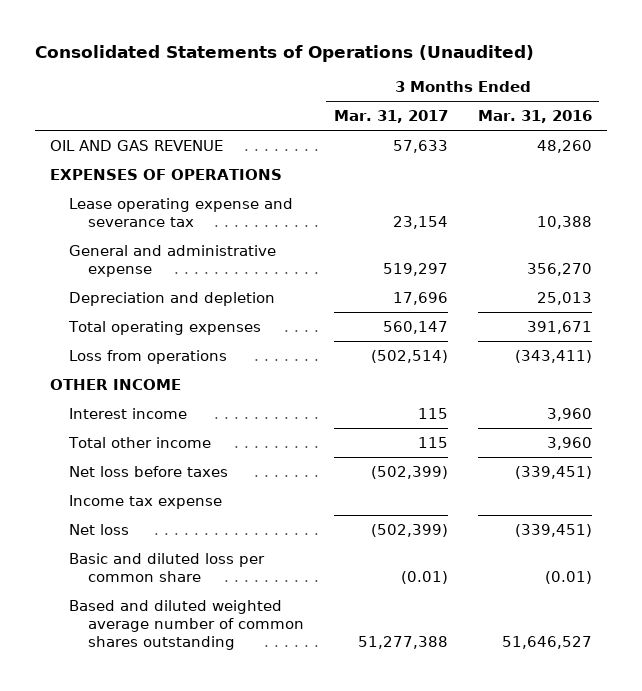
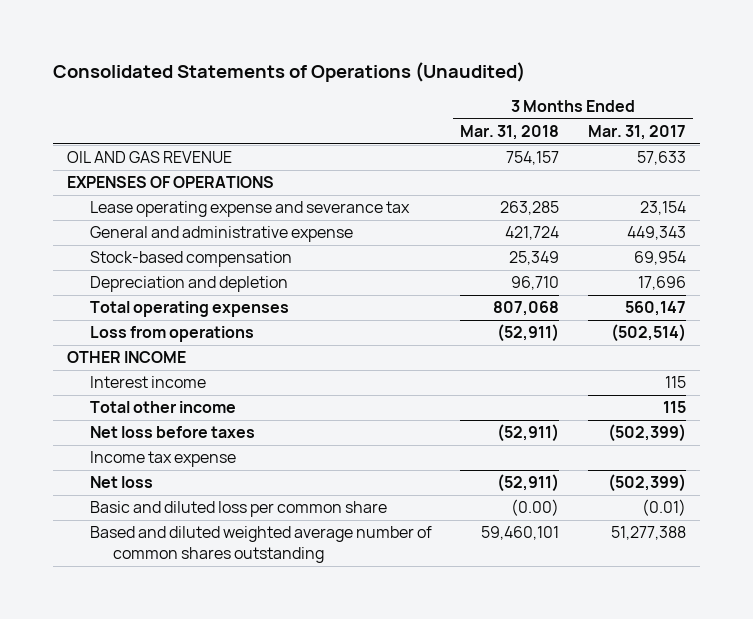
- | 3 Months Ended Mar. 31, 2017 | 3 Months Ended Mar. 31, 2016
+ | 3 Months Ended Mar. 31, 2018 | 3 Months Ended Mar. 31, 2017
- General and administrative expense | 519,297 | 356,270
+ General and administrative expense | 421,724 | 449,343
+ Stock-based compensation | 25,349 | 69,954

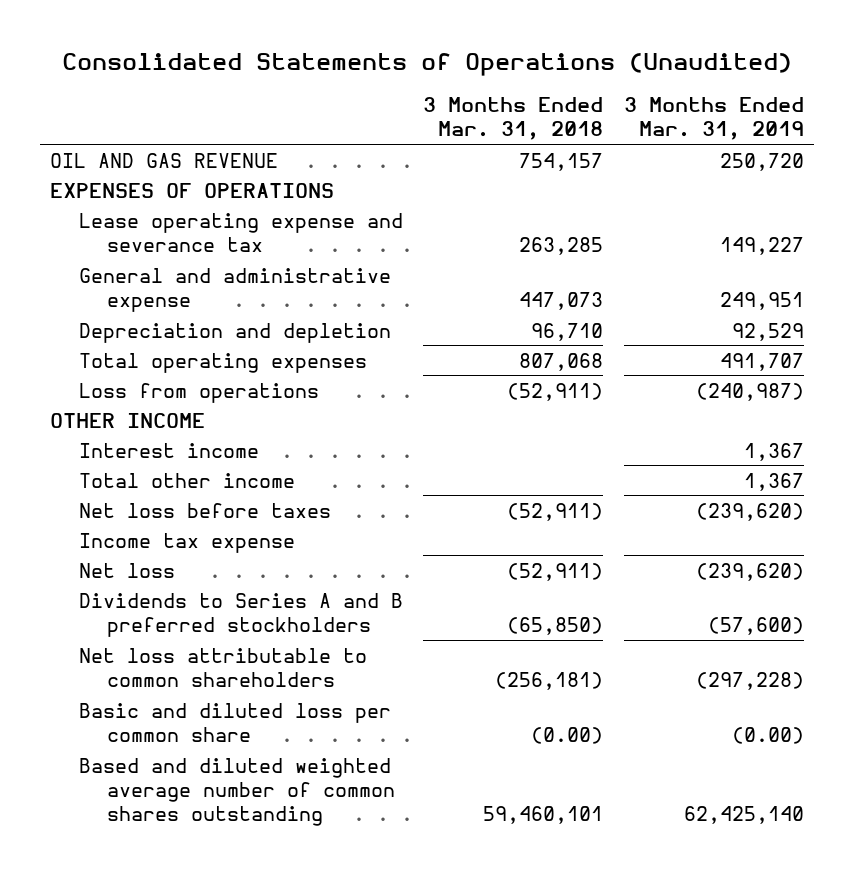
- | 3 Months Ended Mar. 31, 2018 | 3 Months Ended Mar. 31, 2017
+ | 3 Months Ended Mar. 31, 2018 | 3 Months Ended Mar. 31, 2019
- General and administrative expense | 421,724 | 449,343
- Stock-based compensation | 25,349 | 69,954
+ General and administrative expense | 447,073 | 249,951
+ Dividends to Series A and B preferred stockholders | (65,850) | (57,600)
+ Net loss attributable to common shareholders | (256,181) | (297,228)

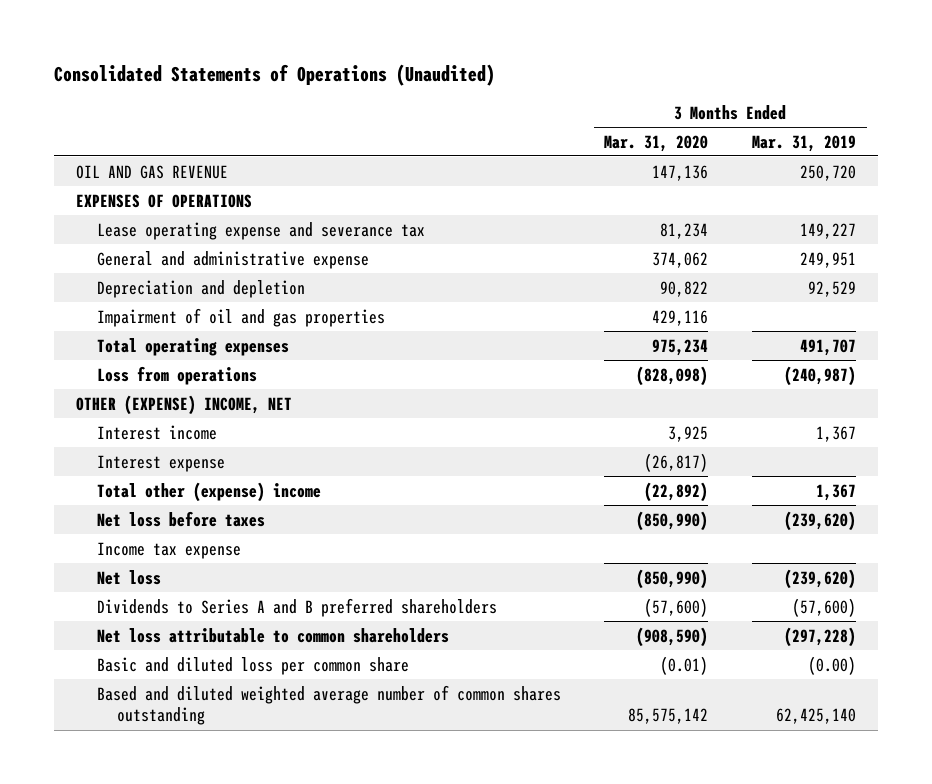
- | 3 Months Ended Mar. 31, 2018 | 3 Months Ended Mar. 31, 2019
+ | 3 Months Ended Mar. 31, 2020 | 3 Months Ended Mar. 31, 2019
+ Impairment of oil and gas properties | 429,116 |
- OTHER INCOME
+ OTHER (EXPENSE) INCOME, NET
- Total other income | | 1,367
+ Interest expense | (26,817) |
+ Total other (expense) income | (22,892) | 1,367
- Dividends to Series A and B preferred stockholders | (65,850) | (57,600)
+ Dividends to Series A and B preferred shareholders | (57,600) | (57,600)

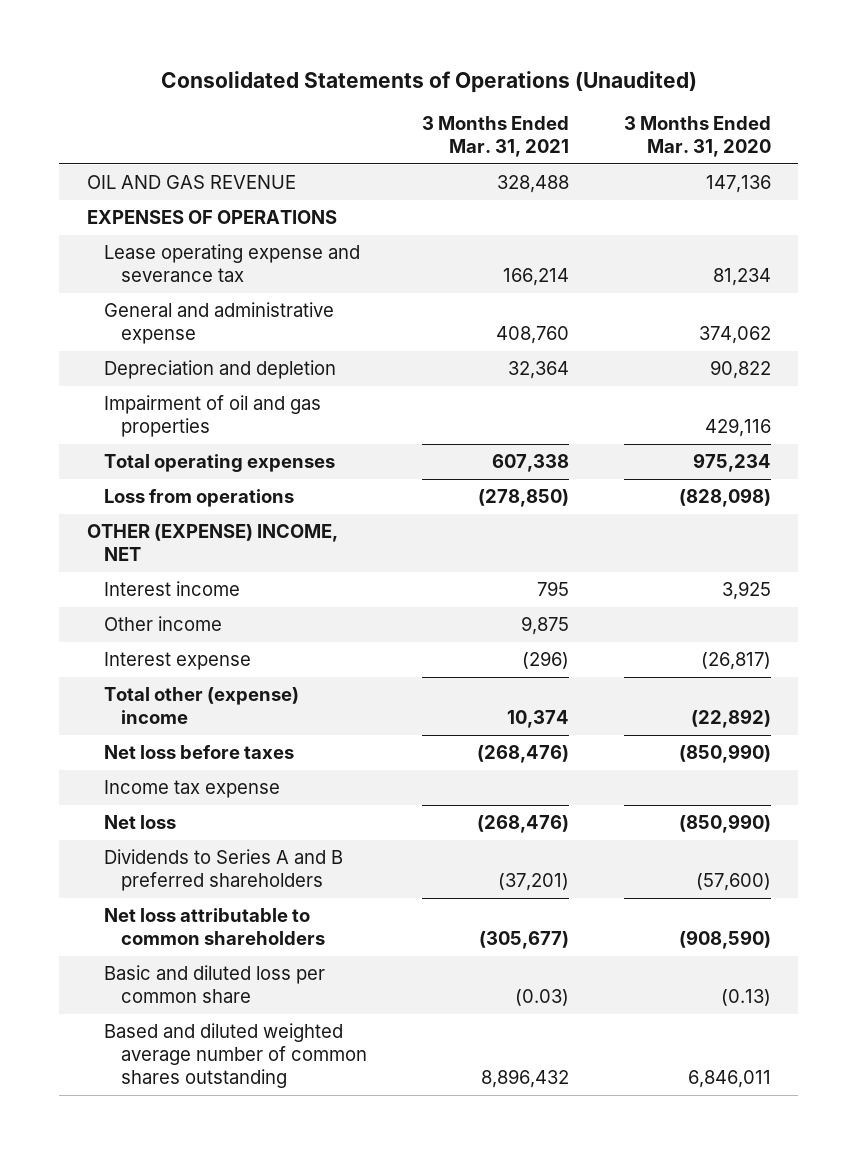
- | 3 Months Ended Mar. 31, 2020 | 3 Months Ended Mar. 31, 2019
+ | 3 Months Ended Mar. 31, 2021 | 3 Months Ended Mar. 31, 2020
+ Other income | 9,875 |
- Basic and diluted loss per common share | (0.01) | (0.00)
- Based and diluted weighted average number of common shares outstanding | 85,575,142 | 62,425,140
+ Basic and diluted loss per common share | (0.03) | (0.13)
+ Based and diluted weighted average number of common shares outstanding | 8,896,432 | 6,846,011

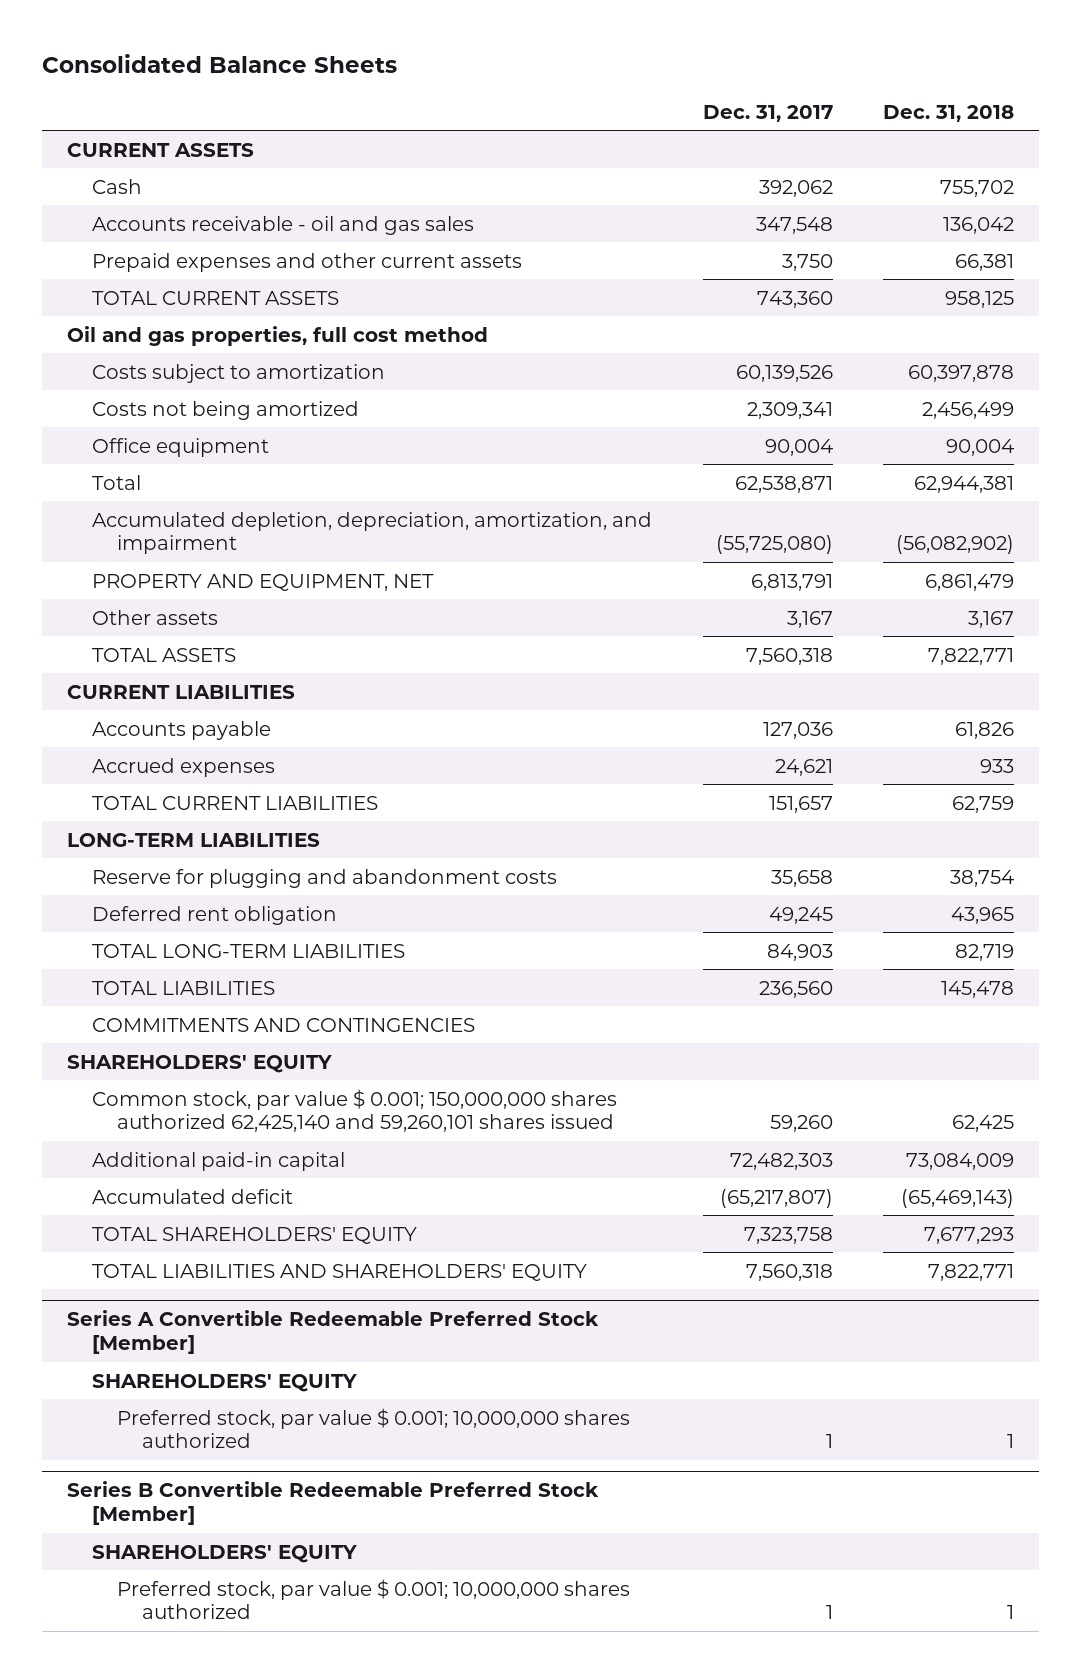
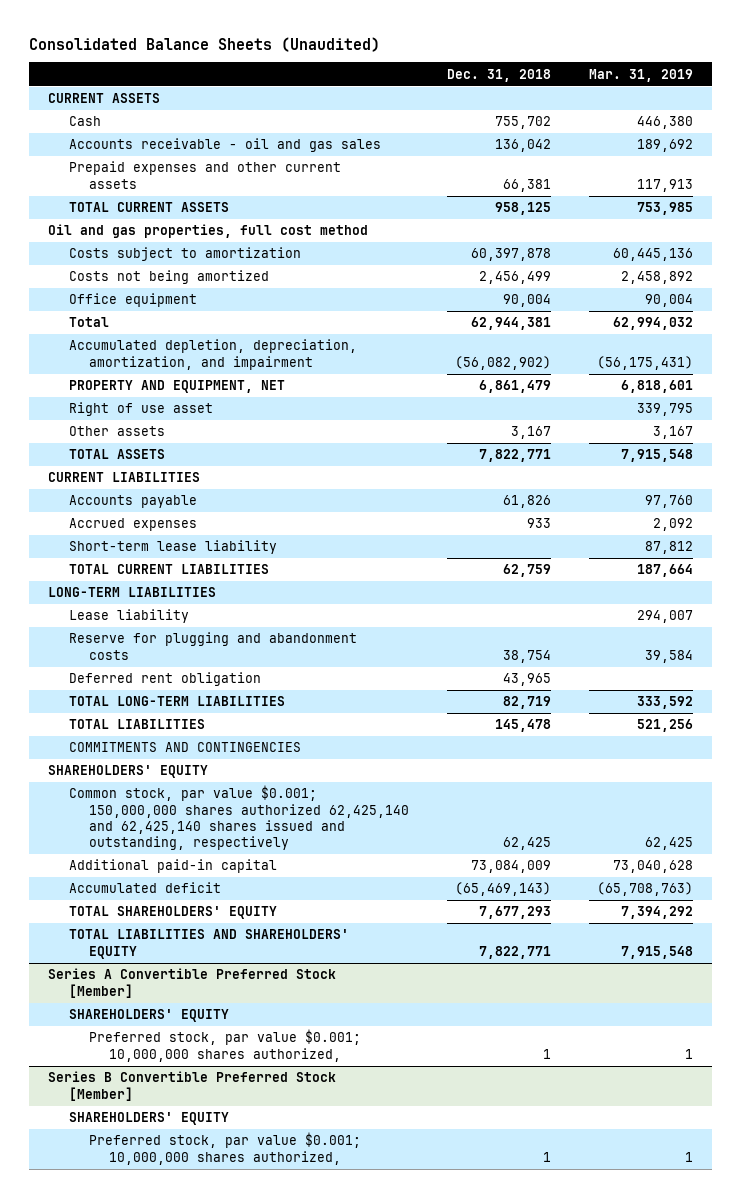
- Consolidated Balance Sheets
+ Consolidated Balance Sheets (Unaudited)
- | Dec. 31, 2017 | Dec. 31, 2018
+ | Dec. 31, 2018 | Mar. 31, 2019
+ Right of use asset | | 339,795
+ Short-term lease liability | | 87,812
+ Lease liability | | 294,007
- Common stock, par value $ 0.001; 150,000,000 shares authorized 62,425,140 and 59,260,101 shares issued | 59,260 | 62,425
+ Common stock, par value $0.001; 150,000,000 shares authorized 62,425,140 and 62,425,140 shares issued and outstanding, respectively | 62,425 | 62,425
- Series A Convertible Redeemable Preferred Stock [Member]
+ Series A Convertible Preferred Stock [Member]
- Preferred stock, par value $ 0.001; 10,000,000 shares authorized | 1 | 1
- Series B Convertible Redeemable Preferred Stock [Member]
+ Preferred stock, par value $0.001; 10,000,000 shares authorized, | 1 | 1
+ Series B Convertible Preferred Stock [Member]
- Preferred stock, par value $ 0.001; 10,000,000 shares authorized | 1 | 1
+ Preferred stock, par value $0.001; 10,000,000 shares authorized, | 1 | 1

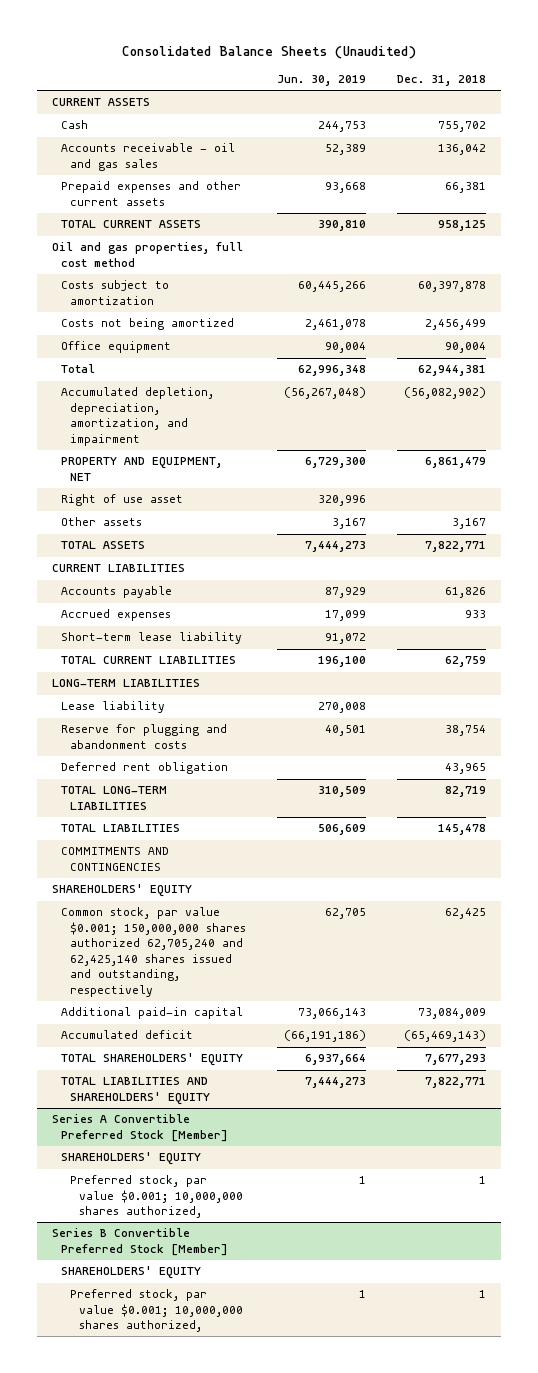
- | Dec. 31, 2018 | Mar. 31, 2019
+ | Jun. 30, 2019 | Dec. 31, 2018
- Common stock, par value $0.001; 150,000,000 shares authorized 62,425,140 and 62,425,140 shares issued and outstanding, respectively | 62,425 | 62,425
+ Common stock, par value $0.001; 150,000,000 shares authorized 62,705,240 and 62,425,140 shares issued and outstanding, respectively | 62,705 | 62,425

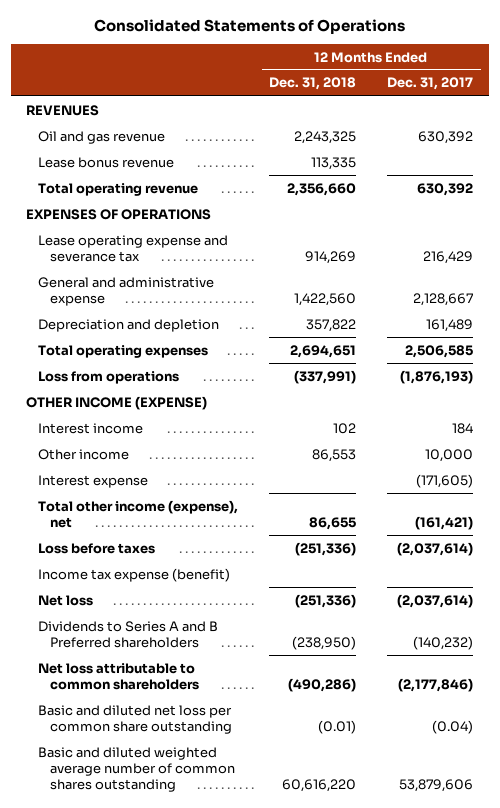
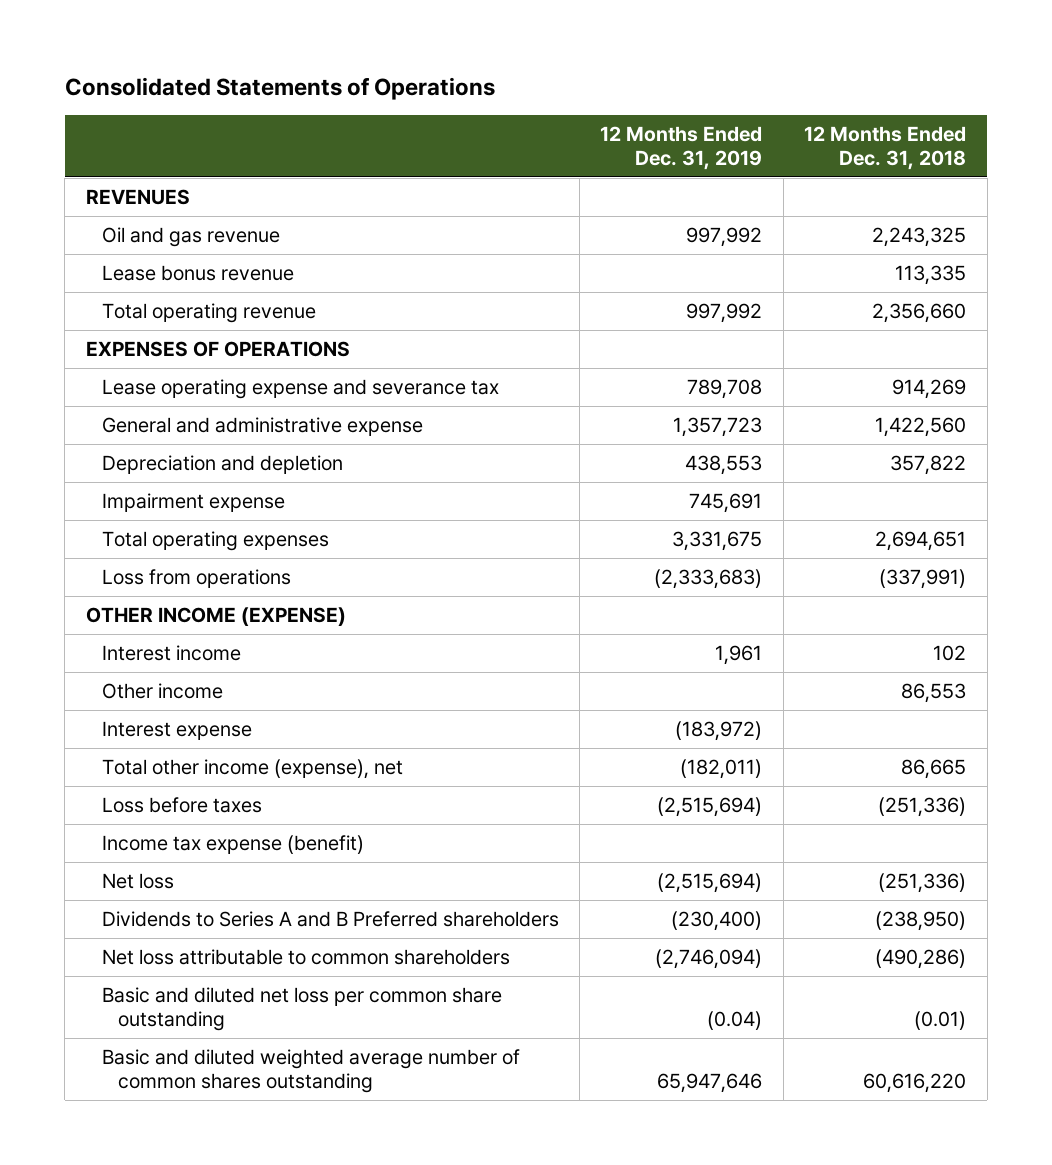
- | 12 Months Ended Dec. 31, 2018 | 12 Months Ended Dec. 31, 2017
+ | 12 Months Ended Dec. 31, 2019 | 12 Months Ended Dec. 31, 2018
+ Impairment expense | 745,691 |
- Total other income (expense), net | 86,655 | (161,421)
+ Total other income (expense), net | (182,011) | 86,665

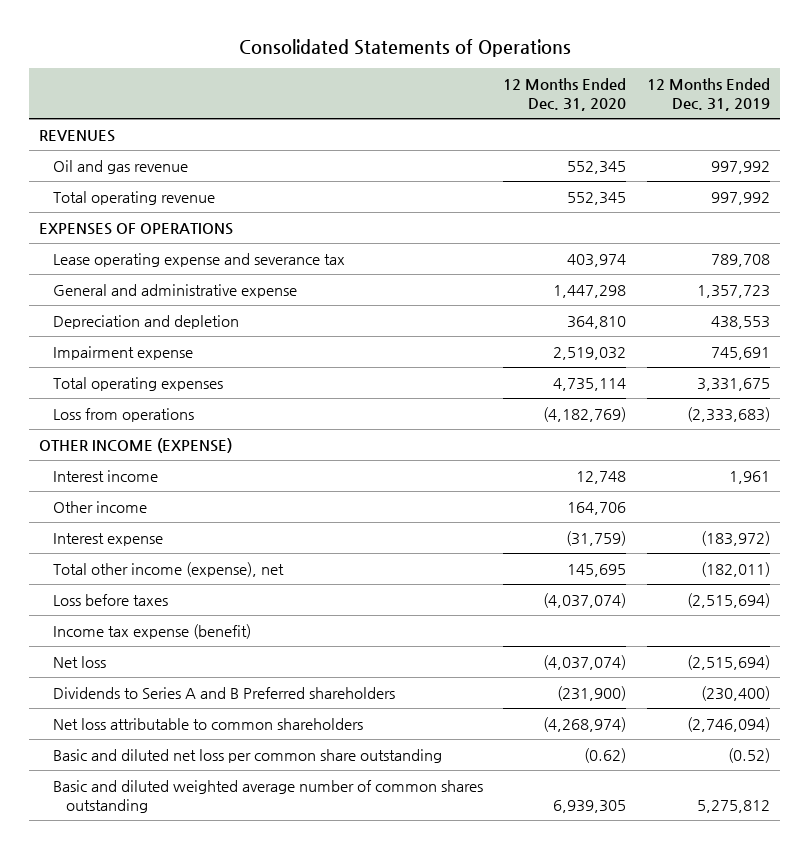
- | 12 Months Ended Dec. 31, 2019 | 12 Months Ended Dec. 31, 2018
+ | 12 Months Ended Dec. 31, 2020 | 12 Months Ended Dec. 31, 2019
- Lease bonus revenue | | 113,335
- Basic and diluted net loss per common share outstanding | (0.04) | (0.01)
- Basic and diluted weighted average number of common shares outstanding | 65,947,646 | 60,616,220
+ Basic and diluted net loss per common share outstanding | (0.62) | (0.52)
+ Basic and diluted weighted average number of common shares outstanding | 6,939,305 | 5,275,812

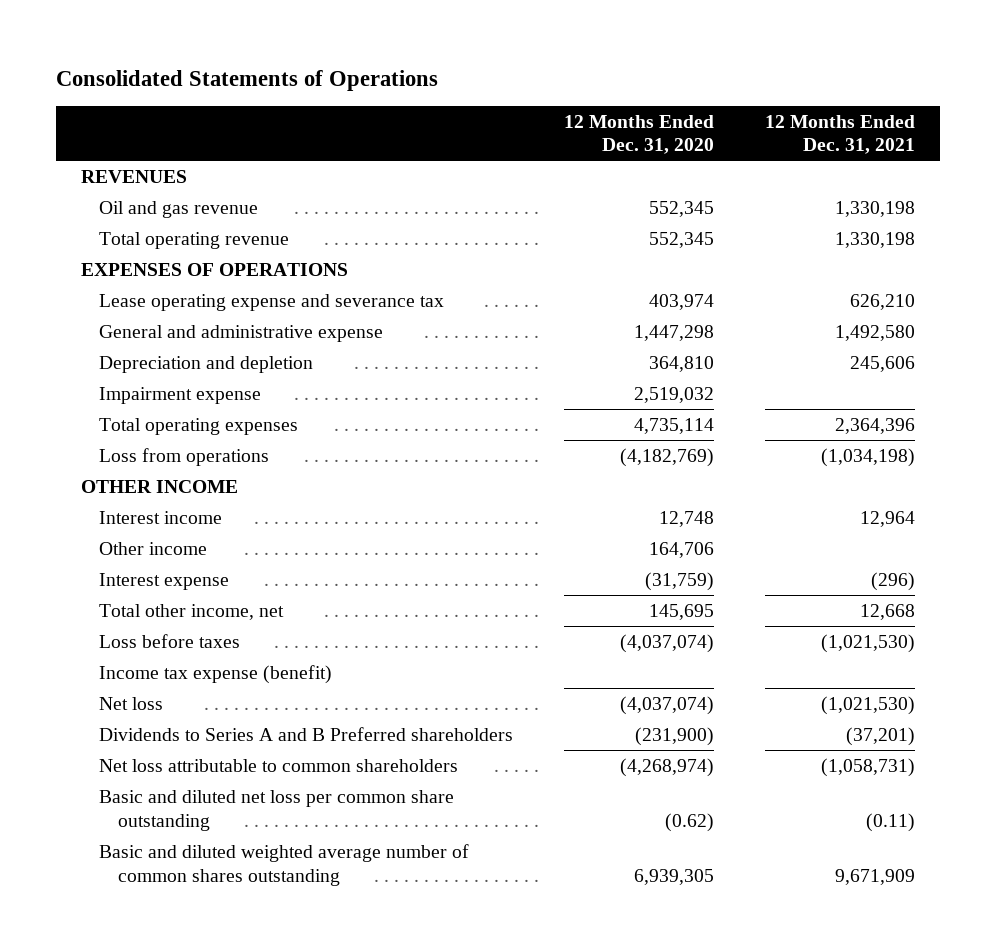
- | 12 Months Ended Dec. 31, 2020 | 12 Months Ended Dec. 31, 2019
+ | 12 Months Ended Dec. 31, 2020 | 12 Months Ended Dec. 31, 2021
- OTHER INCOME (EXPENSE)
+ OTHER INCOME
- Total other income (expense), net | 145,695 | (182,011)
+ Total other income, net | 145,695 | 12,668

